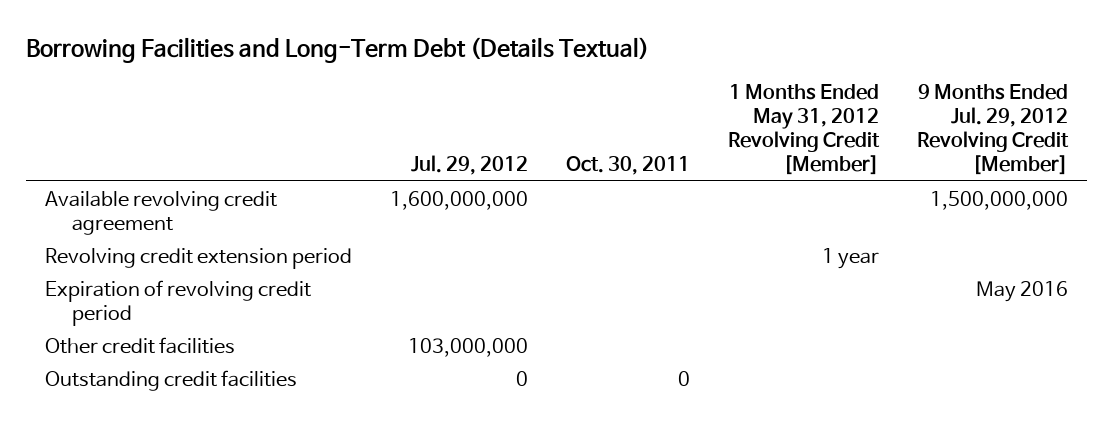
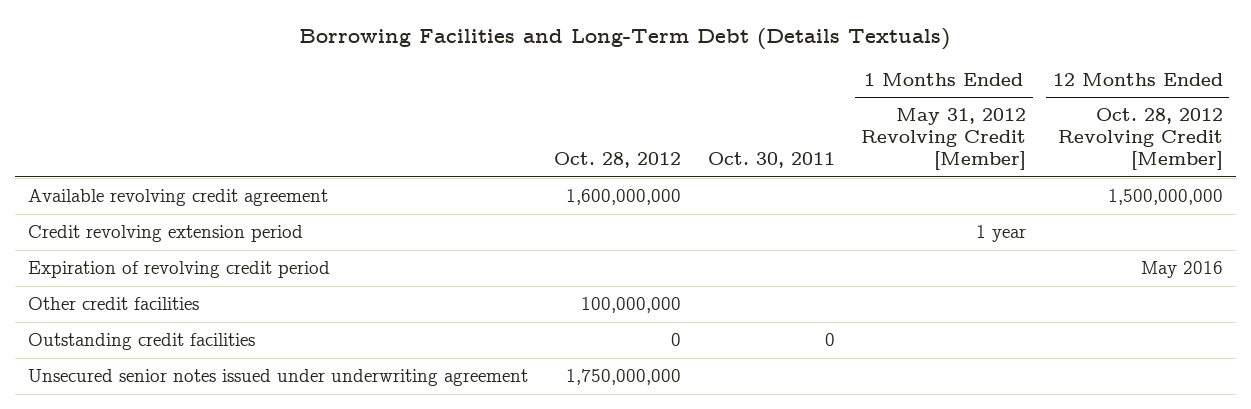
- Borrowing Facilities and Long-Term Debt (Details Textual)
+ Borrowing Facilities and Long-Term Debt (Details Textuals)
- | Jul. 29, 2012 | Oct. 30, 2011 | 1 Months Ended May 31, 2012 Revolving Credit [Member] | 9 Months Ended Jul. 29, 2012 Revolving Credit [Member]
+ | Oct. 28, 2012 | Oct. 30, 2011 | 1 Months Ended May 31, 2012 Revolving Credit [Member] | 12 Months Ended Oct. 28, 2012 Revolving Credit [Member]
- Revolving credit extension period | | | 1 year |
+ Credit revolving extension period | | | 1 year |
+ Unsecured senior notes issued under underwriting agreement | 1,750,000,000 | | |

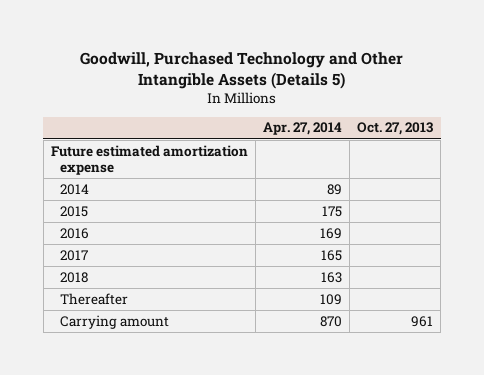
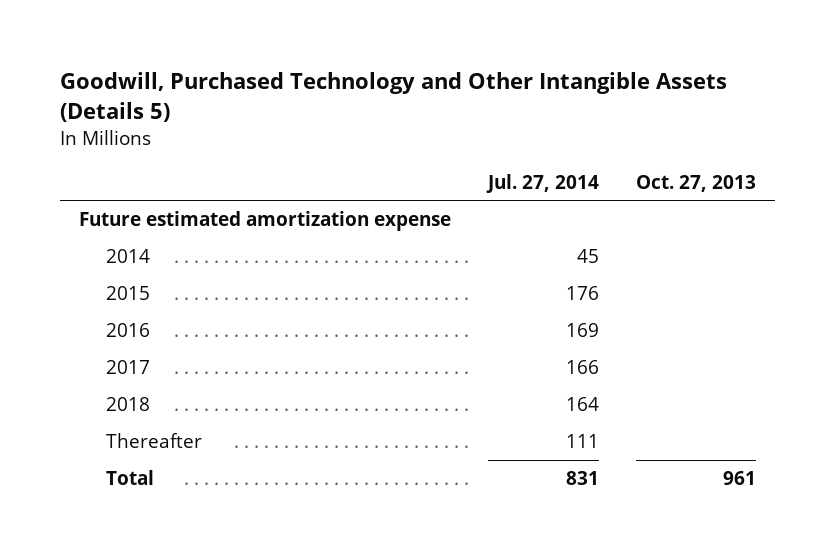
- | Apr. 27, 2014 | Oct. 27, 2013
+ | Jul. 27, 2014 | Oct. 27, 2013
- Carrying amount | 870 | 961
+ Total | 831 | 961

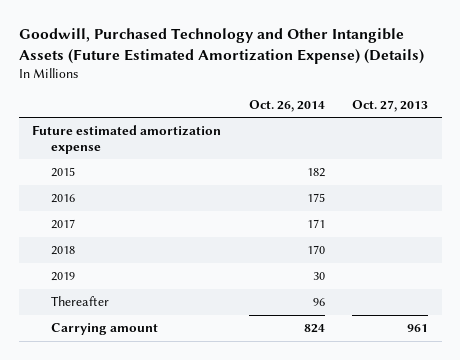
- Goodwill, Purchased Technology and Other Intangible Assets (Details 5)
+ Goodwill, Purchased Technology and Other Intangible Assets (Future Estimated Amortization Expense) (Details)
- | Jul. 27, 2014 | Oct. 27, 2013
+ | Oct. 26, 2014 | Oct. 27, 2013
- 2014 | 45 |
+ 2019 | 30 |
- Total | 831 | 961
+ Carrying amount | 824 | 961

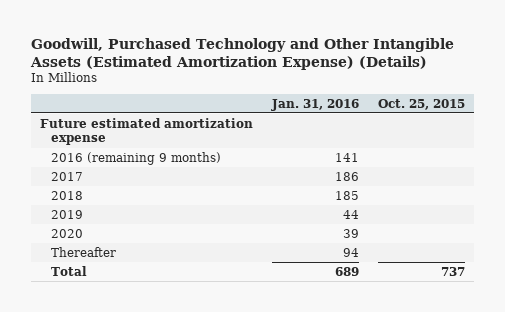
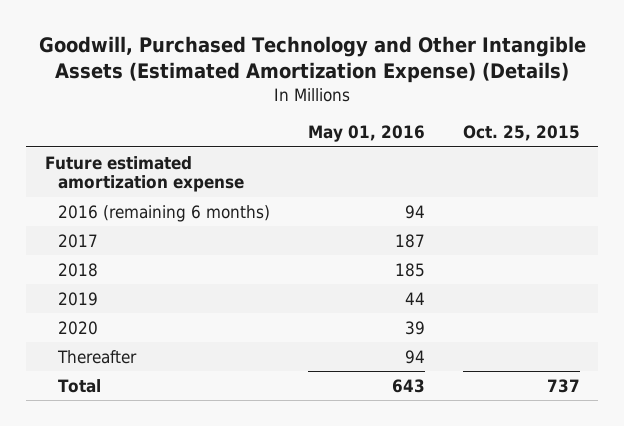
- | Jan. 31, 2016 | Oct. 25, 2015
+ | May 01, 2016 | Oct. 25, 2015
- 2016 (remaining 9 months) | 141 |
+ 2016 (remaining 6 months) | 94 |

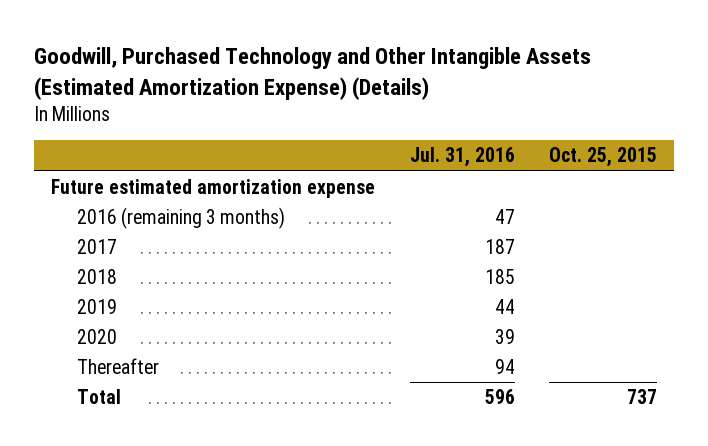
- | May 01, 2016 | Oct. 25, 2015
+ | Jul. 31, 2016 | Oct. 25, 2015
- 2016 (remaining 6 months) | 94 |
+ 2016 (remaining 3 months) | 47 |

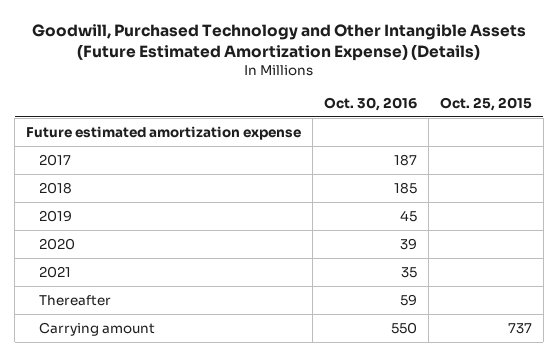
- Goodwill, Purchased Technology and Other Intangible Assets (Estimated Amortization Expense) (Details)
+ Goodwill, Purchased Technology and Other Intangible Assets (Future Estimated Amortization Expense) (Details)
- | Jul. 31, 2016 | Oct. 25, 2015
+ | Oct. 30, 2016 | Oct. 25, 2015
- 2016 (remaining 3 months) | 47 |
+ 2021 | 35 |
- Total | 596 | 737
+ Carrying amount | 550 | 737

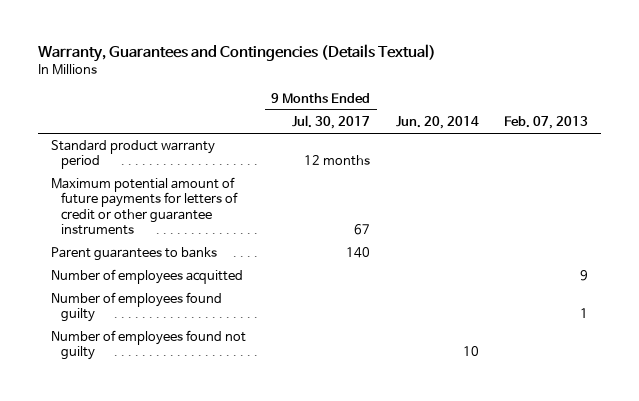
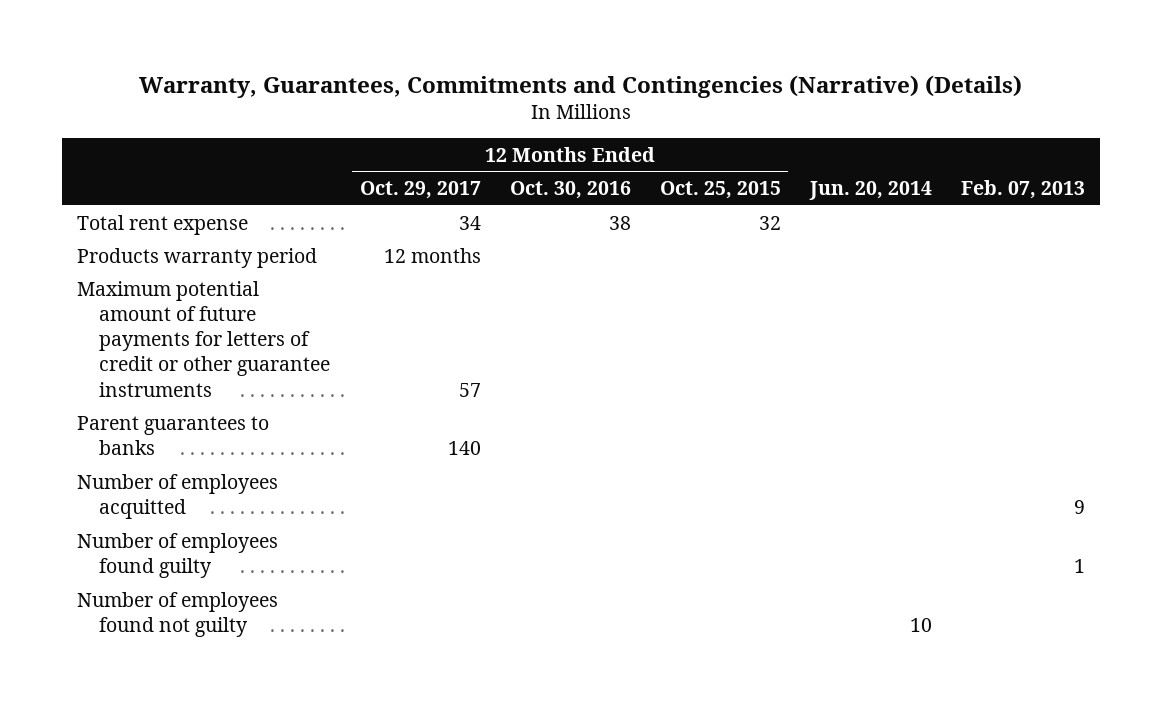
- Warranty, Guarantees and Contingencies (Details Textual)
+ Warranty, Guarantees, Commitments and Contingencies (Narrative) (Details)
- | 9 Months Ended Jul. 30, 2017 | Jun. 20, 2014 | Feb. 07, 2013
+ | 12 Months Ended Oct. 29, 2017 | 12 Months Ended Oct. 30, 2016 | 12 Months Ended Oct. 25, 2015 | Jun. 20, 2014 | Feb. 07, 2013
- Standard product warranty period | 12 months | |
+ Total rent expense | 34 | 38 | 32 | |
+ Products warranty period | 12 months | | | |

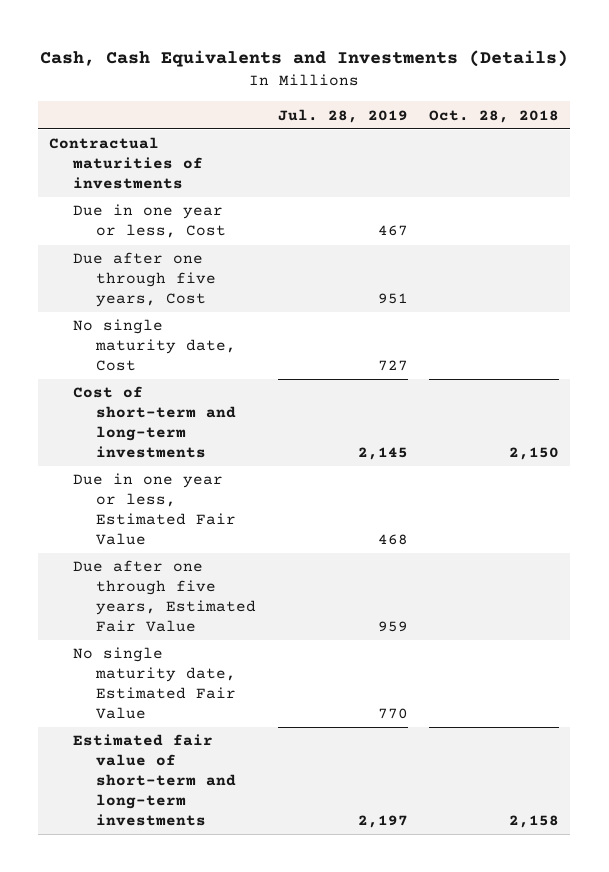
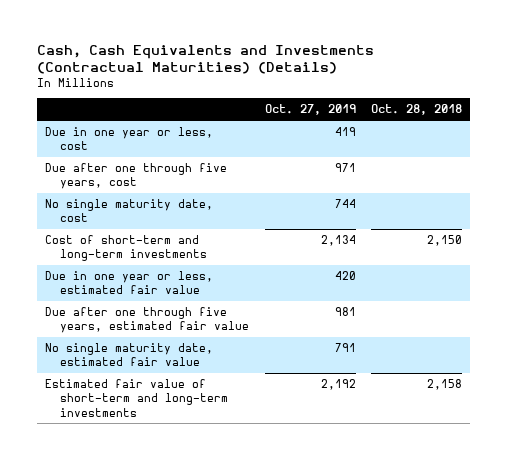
- Cash, Cash Equivalents and Investments (Details)
+ Cash, Cash Equivalents and Investments (Contractual Maturities) (Details)
- | Jul. 28, 2019 | Oct. 28, 2018
+ | Oct. 27, 2019 | Oct. 28, 2018
- Contractual maturities of investments
- Due in one year or less, Cost | 467 |
- Due after one through five years, Cost | 951 |
- No single maturity date, Cost | 727 |
+ Due in one year or less, cost | 419 |
+ Due after one through five years, cost | 971 |
+ No single maturity date, cost | 744 |
- Due in one year or less, Estimated Fair Value | 468 |
- Due after one through five years, Estimated Fair Value | 959 |
- No single maturity date, Estimated Fair Value | 770 |
+ Due in one year or less, estimated fair value | 420 |
+ Due after one through five years, estimated fair value | 981 |
+ No single maturity date, estimated fair value | 791 |

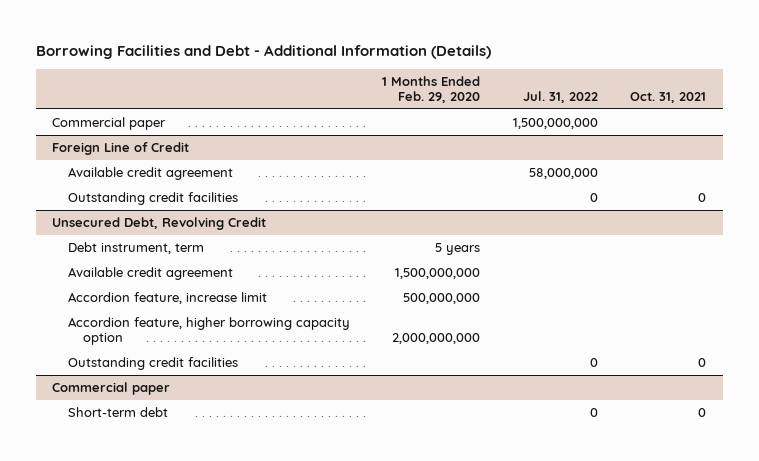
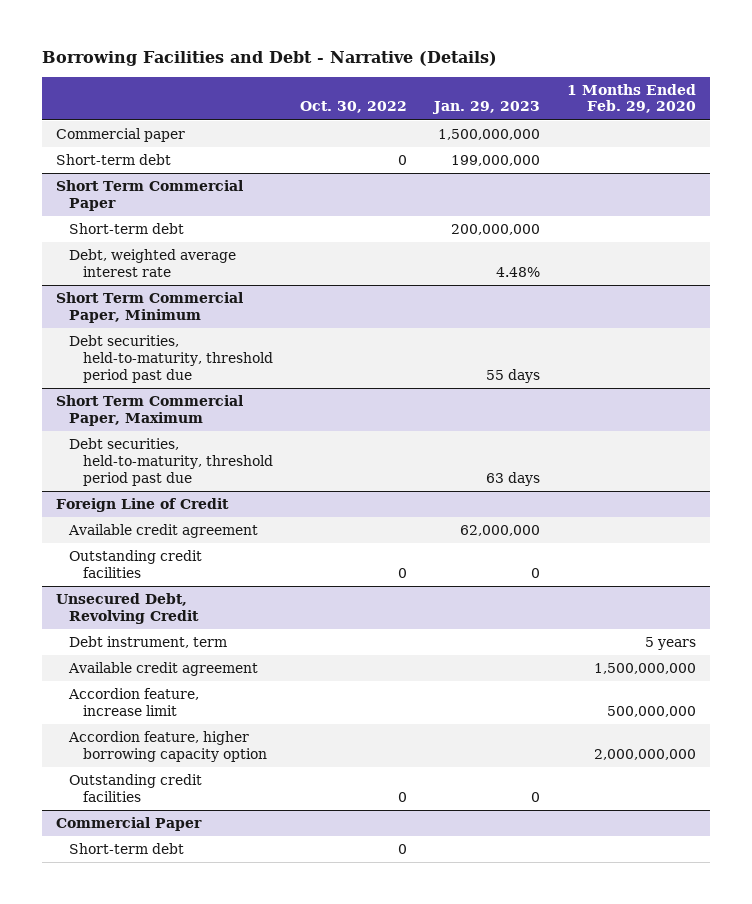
- Borrowing Facilities and Debt - Additional Information (Details)
+ Borrowing Facilities and Debt - Narrative (Details)
- | 1 Months Ended Feb. 29, 2020 | Jul. 31, 2022 | Oct. 31, 2021
+ | Oct. 30, 2022 | Jan. 29, 2023 | 1 Months Ended Feb. 29, 2020
+ Short-term debt | 0 | 199,000,000 |
+ Short Term Commercial Paper
+ Short-term debt | | 200,000,000 |
+ Debt, weighted average interest rate | | 4.48% |
+ Short Term Commercial Paper, Minimum
+ Debt securities, held-to-maturity, threshold period past due | | 55 days |
+ Short Term Commercial Paper, Maximum
+ Debt securities, held-to-maturity, threshold period past due | | 63 days |
- Commercial paper
+ Commercial Paper

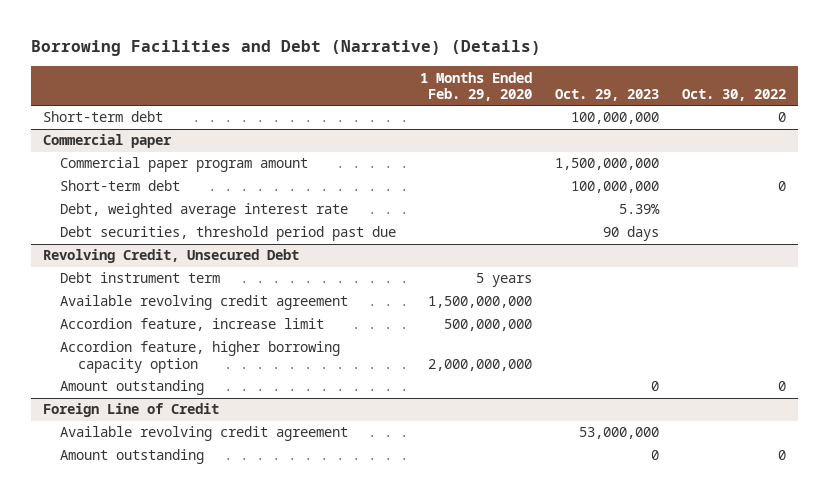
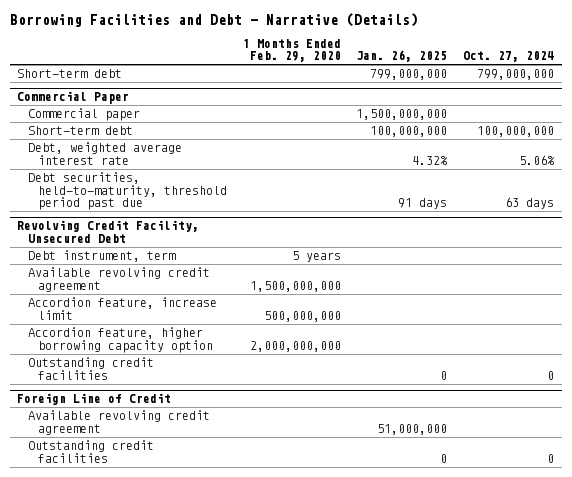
- Borrowing Facilities and Debt (Narrative) (Details)
+ Borrowing Facilities and Debt - Narrative (Details)
- | 1 Months Ended Feb. 29, 2020 | Oct. 29, 2023 | Oct. 30, 2022
+ | 1 Months Ended Feb. 29, 2020 | Jan. 26, 2025 | Oct. 27, 2024
- Commercial paper
- Commercial paper program amount | | 1,500,000,000 |
+ Commercial Paper
+ Commercial paper | | 1,500,000,000 |
- Debt securities, threshold period past due | | 90 days |
- Revolving Credit, Unsecured Debt
- Debt instrument term | 5 years | |
+ Debt securities, held-to-maturity, threshold period past due | | 91 days | 63 days
+ Revolving Credit Facility, Unsecured Debt
+ Debt instrument, term | 5 years | |
- Amount outstanding | | 0 | 0
+ Outstanding credit facilities | | 0 | 0
@ Foreign Line of Credit
- Amount outstanding | | 0 | 0
+ Outstanding credit facilities | | 0 | 0

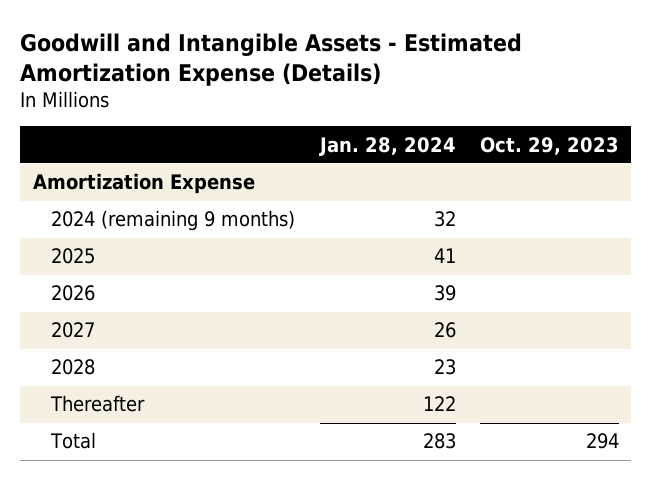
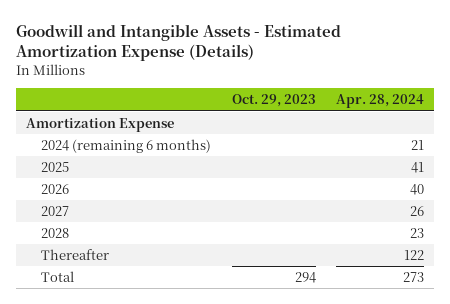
- | Jan. 28, 2024 | Oct. 29, 2023
+ | Oct. 29, 2023 | Apr. 28, 2024
- 2024 (remaining 9 months) | 32 |
+ 2024 (remaining 6 months) | | 21

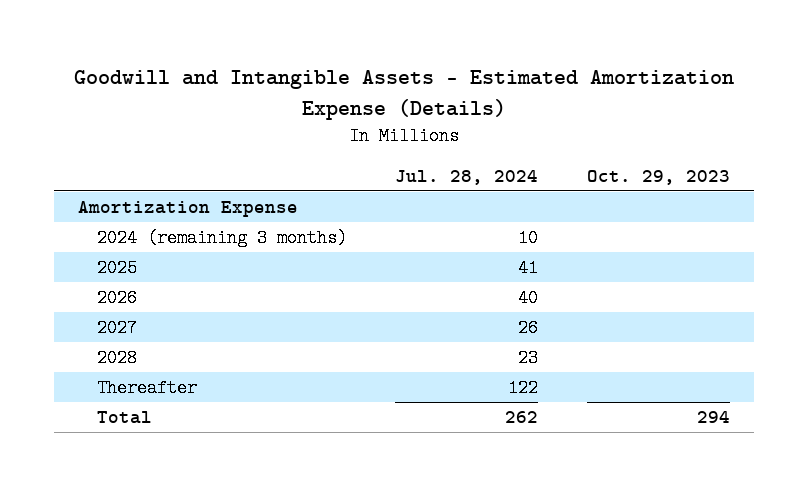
- | Oct. 29, 2023 | Apr. 28, 2024
+ | Jul. 28, 2024 | Oct. 29, 2023
- 2024 (remaining 6 months) | | 21
+ 2024 (remaining 3 months) | 10 |

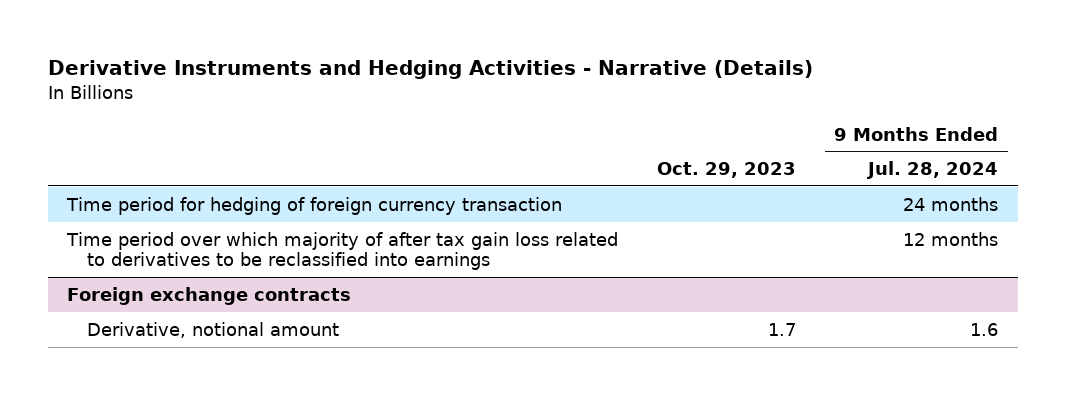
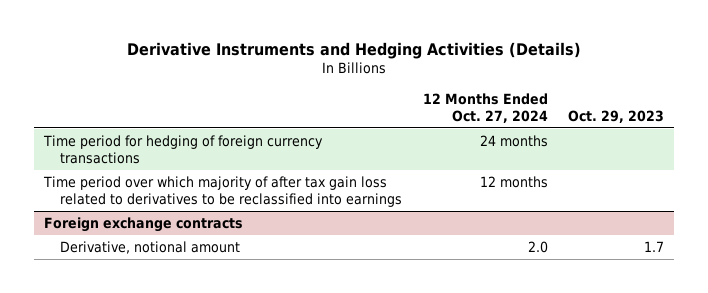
- Derivative Instruments and Hedging Activities - Narrative (Details)
+ Derivative Instruments and Hedging Activities (Details)
- | Oct. 29, 2023 | 9 Months Ended Jul. 28, 2024
+ | 12 Months Ended Oct. 27, 2024 | Oct. 29, 2023
- Time period for hedging of foreign currency transaction | | 24 months
+ Time period for hedging of foreign currency transactions | 24 months |

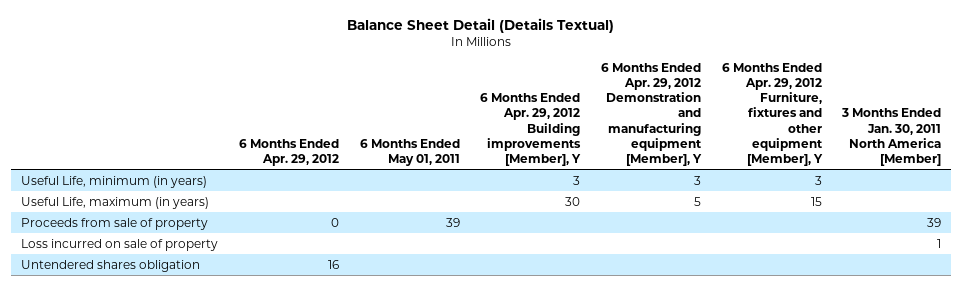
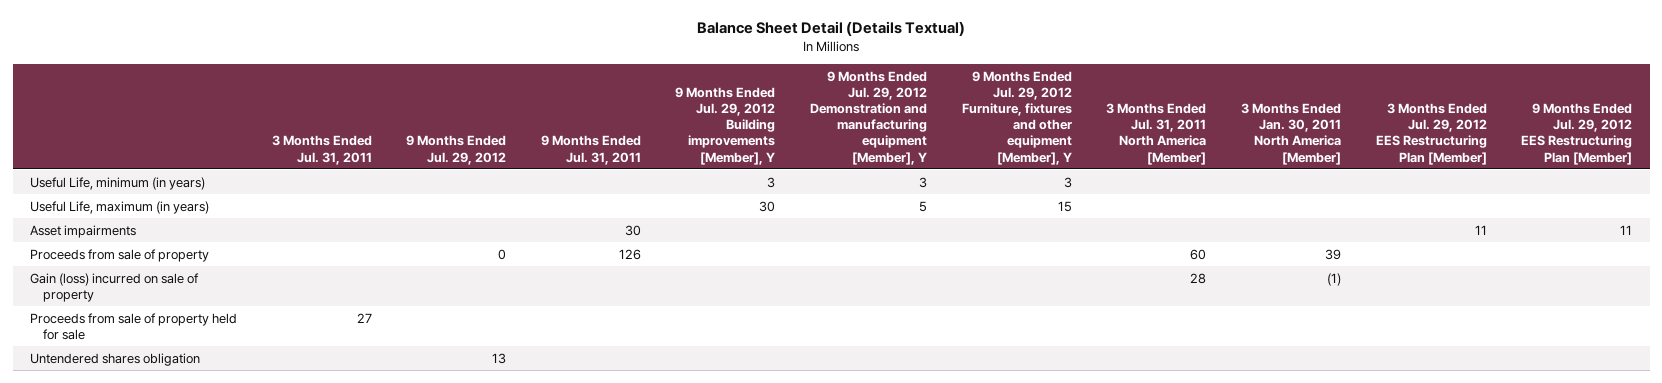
- | 6 Months Ended Apr. 29, 2012 | 6 Months Ended May 01, 2011 | 6 Months Ended Apr. 29, 2012 Building improvements [Member], Y | 6 Months Ended Apr. 29, 2012 Demonstration and manufacturing equipment [Member], Y | 6 Months Ended Apr. 29, 2012 Furniture, fixtures and other equipment [Member], Y | 3 Months Ended Jan. 30, 2011 North America [Member]
+ | 3 Months Ended Jul. 31, 2011 | 9 Months Ended Jul. 29, 2012 | 9 Months Ended Jul. 31, 2011 | 9 Months Ended Jul. 29, 2012 Building improvements [Member], Y | 9 Months Ended Jul. 29, 2012 Demonstration and manufacturing equipment [Member], Y | 9 Months Ended Jul. 29, 2012 Furniture, fixtures and other equipment [Member], Y | 3 Months Ended Jul. 31, 2011 North America [Member] | 3 Months Ended Jan. 30, 2011 North America [Member] | 3 Months Ended Jul. 29, 2012 EES Restructuring Plan [Member] | 9 Months Ended Jul. 29, 2012 EES Restructuring Plan [Member]
+ Asset impairments | | | 30 | | | | | | 11 | 11
- Loss incurred on sale of property | | | | | | 1
+ Gain (loss) incurred on sale of property | | | | | | | 28 | (1) | |
+ Proceeds from sale of property held for sale | 27 | | | | | | | | |

